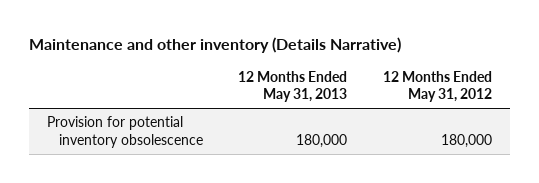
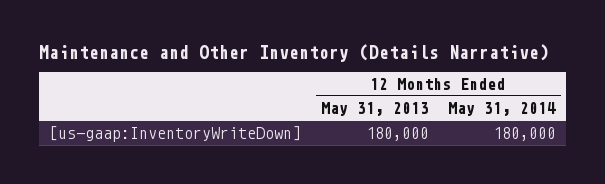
- Maintenance and other inventory (Details Narrative)
+ Maintenance and Other Inventory (Details Narrative)
- | 12 Months Ended May 31, 2013 | 12 Months Ended May 31, 2012
+ | 12 Months Ended May 31, 2013 | 12 Months Ended May 31, 2014
- Provision for potential inventory obsolescence | 180,000 | 180,000
+ [us-gaap:InventoryWriteDown] | 180,000 | 180,000

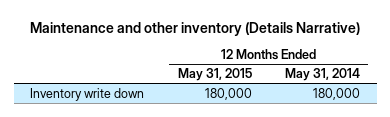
- Maintenance and Other Inventory (Details Narrative)
+ Maintenance and other inventory (Details Narrative)
- | 12 Months Ended May 31, 2013 | 12 Months Ended May 31, 2014
+ | 12 Months Ended May 31, 2015 | 12 Months Ended May 31, 2014
- [us-gaap:InventoryWriteDown] | 180,000 | 180,000
+ Inventory write down | 180,000 | 180,000

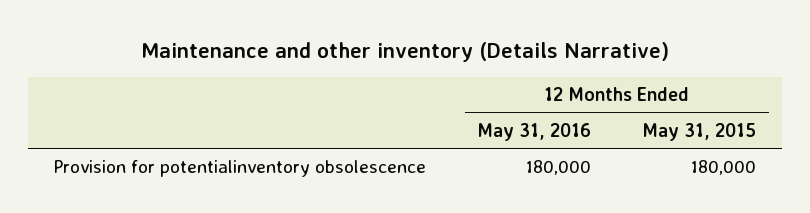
- | 12 Months Ended May 31, 2015 | 12 Months Ended May 31, 2014
+ | 12 Months Ended May 31, 2016 | 12 Months Ended May 31, 2015
- Inventory write down | 180,000 | 180,000
+ Provision for potentialinventory obsolescence | 180,000 | 180,000

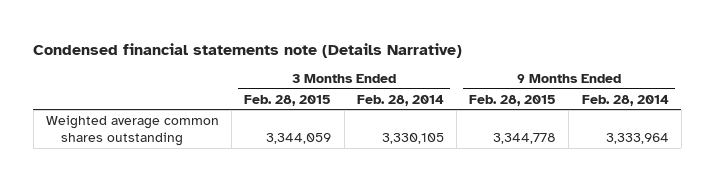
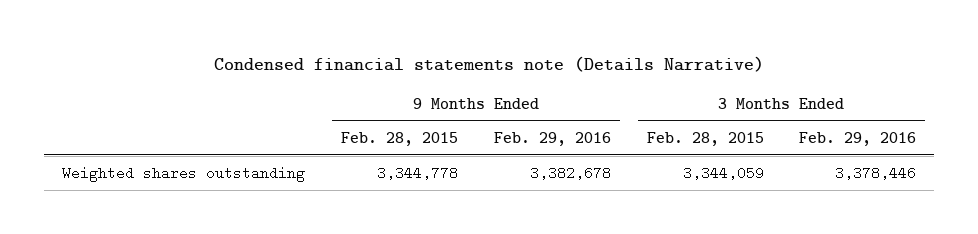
- | 3 Months Ended Feb. 28, 2015 | 3 Months Ended Feb. 28, 2014 | 9 Months Ended Feb. 28, 2015 | 9 Months Ended Feb. 28, 2014
+ | 9 Months Ended Feb. 28, 2015 | 9 Months Ended Feb. 29, 2016 | 3 Months Ended Feb. 28, 2015 | 3 Months Ended Feb. 29, 2016
- Weighted average common shares outstanding | 3,344,059 | 3,330,105 | 3,344,778 | 3,333,964
+ Weighted shares outstanding | 3,344,778 | 3,382,678 | 3,344,059 | 3,378,446

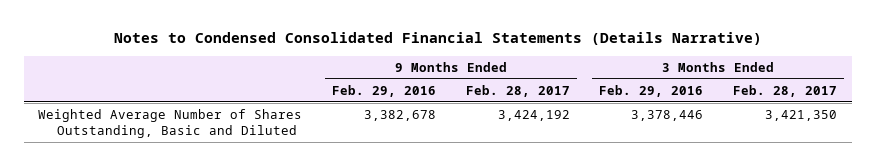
- Condensed financial statements note (Details Narrative)
+ Notes to Condensed Consolidated Financial Statements (Details Narrative)
- | 9 Months Ended Feb. 28, 2015 | 9 Months Ended Feb. 29, 2016 | 3 Months Ended Feb. 28, 2015 | 3 Months Ended Feb. 29, 2016
+ | 9 Months Ended Feb. 29, 2016 | 9 Months Ended Feb. 28, 2017 | 3 Months Ended Feb. 29, 2016 | 3 Months Ended Feb. 28, 2017
- Weighted shares outstanding | 3,344,778 | 3,382,678 | 3,344,059 | 3,378,446
+ Weighted Average Number of Shares Outstanding, Basic and Diluted | 3,382,678 | 3,424,192 | 3,378,446 | 3,421,350

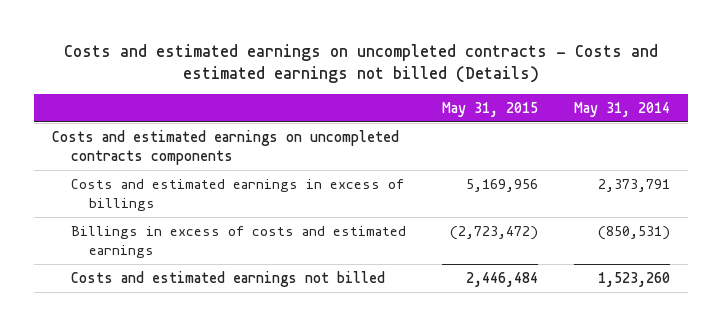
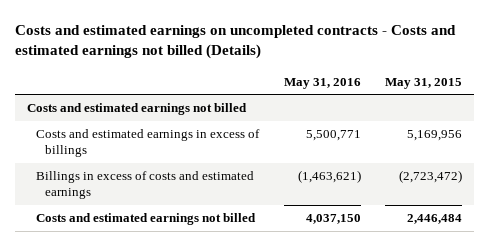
- | May 31, 2015 | May 31, 2014
+ | May 31, 2016 | May 31, 2015
- Costs and estimated earnings on uncompleted contracts components
+ Costs and estimated earnings not billed

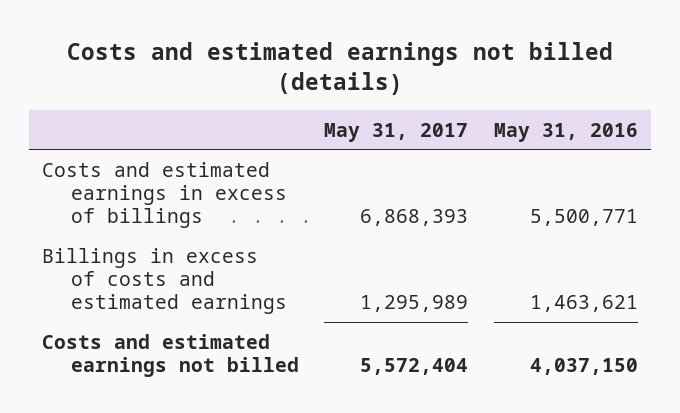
- Costs and estimated earnings on uncompleted contracts - Costs and estimated earnings not billed (Details)
+ Costs and estimated earnings not billed (details)
- | May 31, 2016 | May 31, 2015
+ | May 31, 2017 | May 31, 2016
- Costs and estimated earnings not billed
- Billings in excess of costs and estimated earnings | (1,463,621) | (2,723,472)
+ Billings in excess of costs and estimated earnings | 1,295,989 | 1,463,621

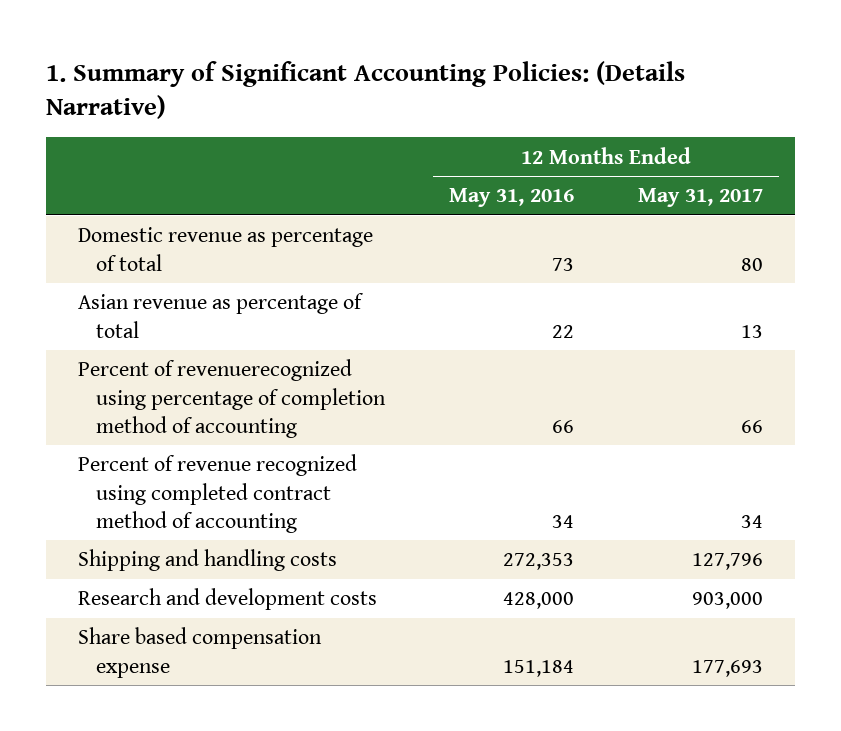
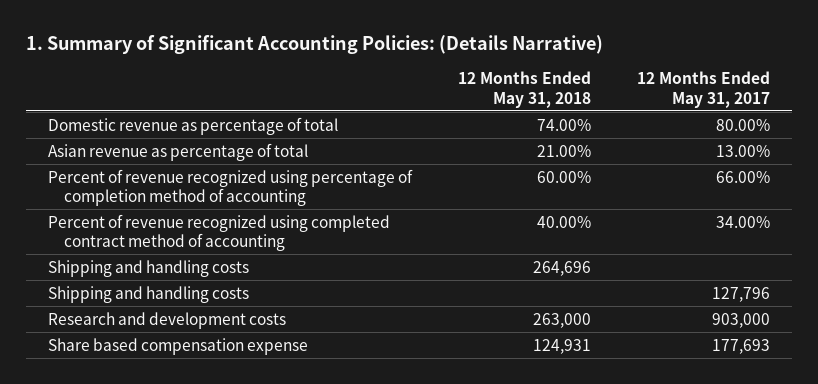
- | 12 Months Ended May 31, 2016 | 12 Months Ended May 31, 2017
+ | 12 Months Ended May 31, 2018 | 12 Months Ended May 31, 2017
- Domestic revenue as percentage of total | 73 | 80
- Asian revenue as percentage of total | 22 | 13
- Percent of revenuerecognized using percentage of completion method of accounting | 66 | 66
- Percent of revenue recognized using completed contract method of accounting | 34 | 34
+ Domestic revenue as percentage of total | 74.00% | 80.00%
+ Asian revenue as percentage of total | 21.00% | 13.00%
+ Percent of revenue recognized using percentage of completion method of accounting | 60.00% | 66.00%
+ Percent of revenue recognized using completed contract method of accounting | 40.00% | 34.00%
+ Shipping and handling costs | 264,696 |

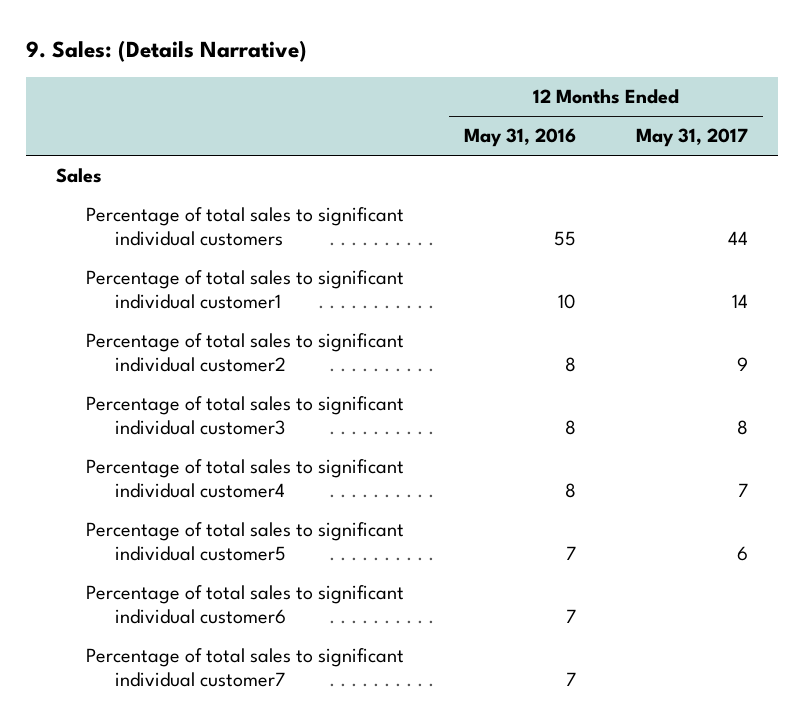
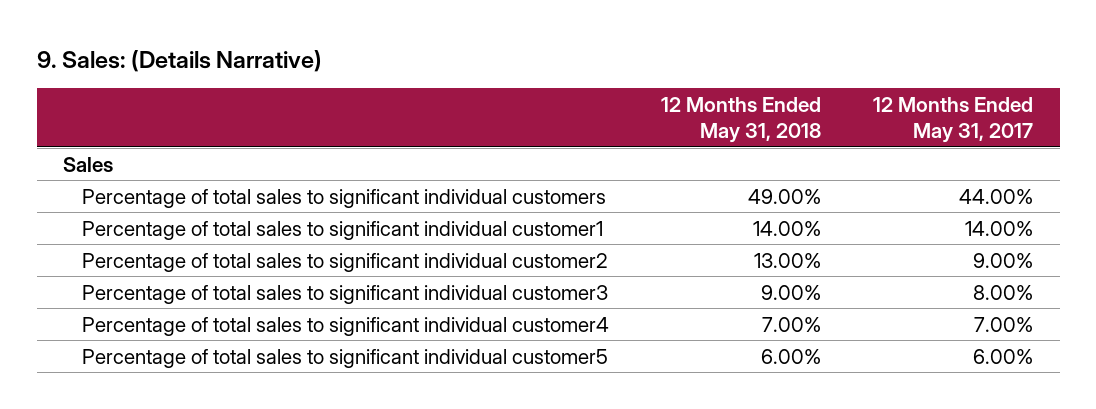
- | 12 Months Ended May 31, 2016 | 12 Months Ended May 31, 2017
+ | 12 Months Ended May 31, 2018 | 12 Months Ended May 31, 2017
- Percentage of total sales to significant individual customers | 55 | 44
- Percentage of total sales to significant individual customer1 | 10 | 14
- Percentage of total sales to significant individual customer2 | 8 | 9
- Percentage of total sales to significant individual customer3 | 8 | 8
- Percentage of total sales to significant individual customer4 | 8 | 7
- Percentage of total sales to significant individual customer5 | 7 | 6
- Percentage of total sales to significant individual customer6 | 7 |
- Percentage of total sales to significant individual customer7 | 7 |
+ Percentage of total sales to significant individual customers | 49.00% | 44.00%
+ Percentage of total sales to significant individual customer1 | 14.00% | 14.00%
+ Percentage of total sales to significant individual customer2 | 13.00% | 9.00%
+ Percentage of total sales to significant individual customer3 | 9.00% | 8.00%
+ Percentage of total sales to significant individual customer4 | 7.00% | 7.00%
+ Percentage of total sales to significant individual customer5 | 6.00% | 6.00%

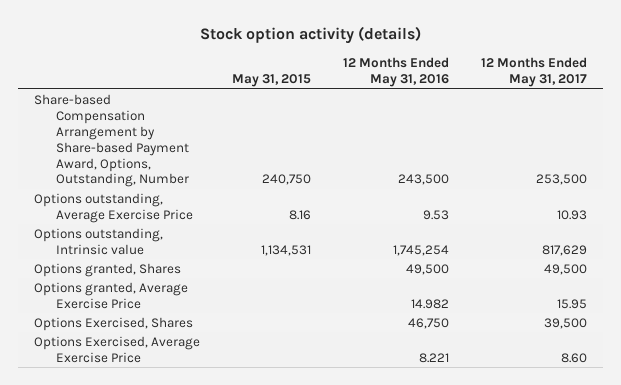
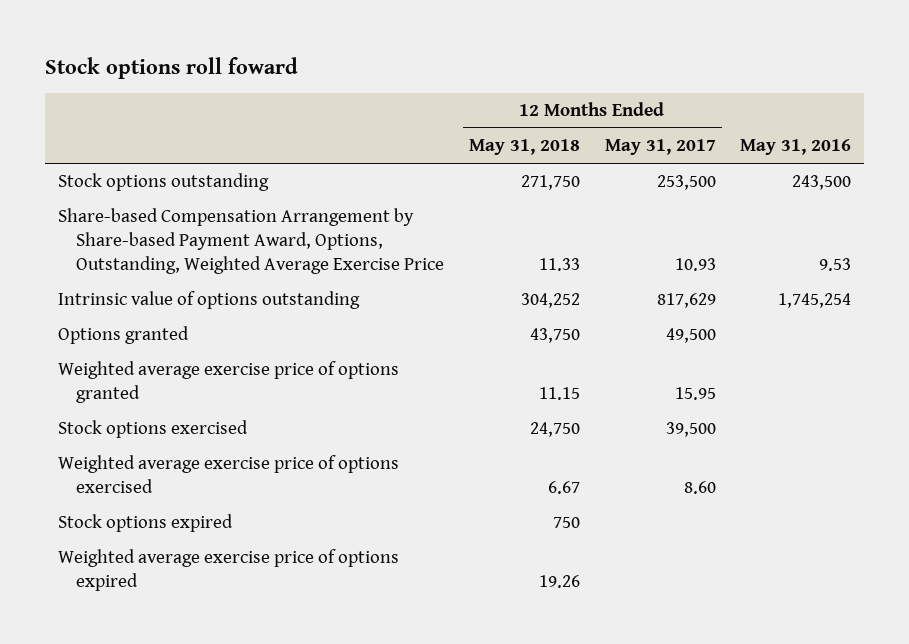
- Stock option activity (details)
+ Stock options roll foward
- | May 31, 2015 | 12 Months Ended May 31, 2016 | 12 Months Ended May 31, 2017
+ | 12 Months Ended May 31, 2018 | 12 Months Ended May 31, 2017 | May 31, 2016
- Share-based Compensation Arrangement by Share-based Payment Award, Options, Outstanding, Number | 240,750 | 243,500 | 253,500
- Options outstanding, Average Exercise Price | 8.16 | 9.53 | 10.93
- Options outstanding, Intrinsic value | 1,134,531 | 1,745,254 | 817,629
- Options granted, Shares | | 49,500 | 49,500
- Options granted, Average Exercise Price | | 14.982 | 15.95
- Options Exercised, Shares | | 46,750 | 39,500
- Options Exercised, Average Exercise Price | | 8.221 | 8.60
+ Stock options outstanding | 271,750 | 253,500 | 243,500
+ Share-based Compensation Arrangement by Share-based Payment Award, Options, Outstanding, Weighted Average Exercise Price | 11.33 | 10.93 | 9.53
+ Intrinsic value of options outstanding | 304,252 | 817,629 | 1,745,254
+ Options granted | 43,750 | 49,500 |
+ Weighted average exercise price of options granted | 11.15 | 15.95 |
+ Stock options exercised | 24,750 | 39,500 |
+ Weighted average exercise price of options exercised | 6.67 | 8.60 |
+ Stock options expired | 750 | |
+ Weighted average exercise price of options expired | 19.26 | |

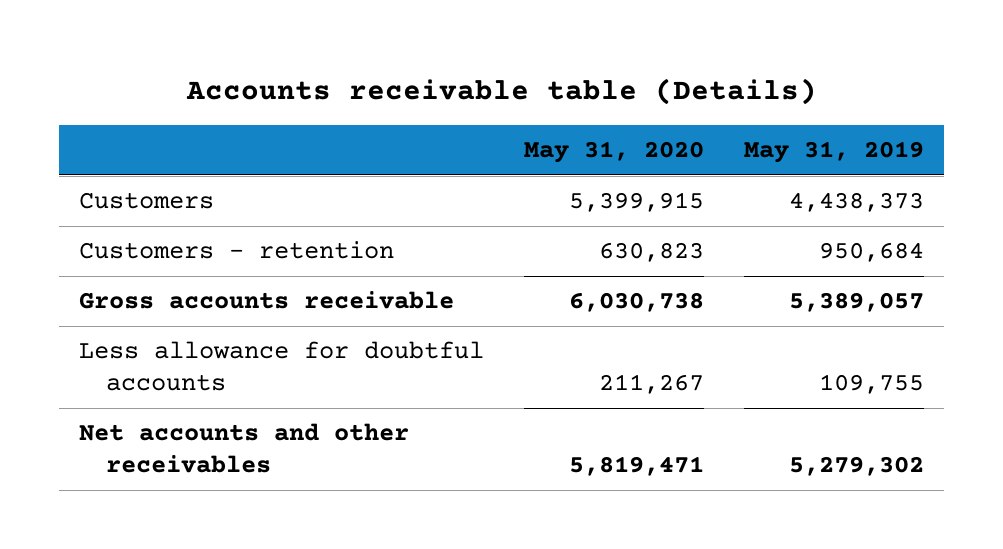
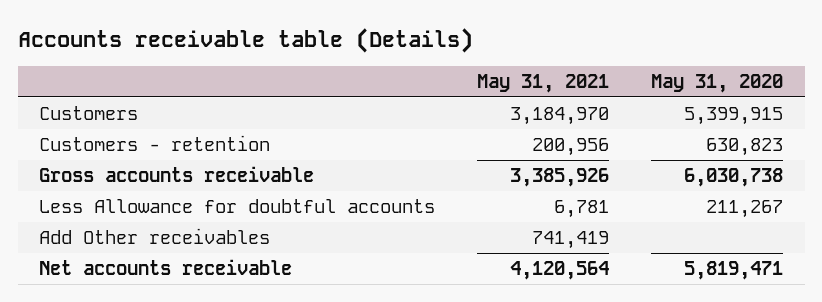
- | May 31, 2020 | May 31, 2019
+ | May 31, 2021 | May 31, 2020
- Less allowance for doubtful accounts | 211,267 | 109,755
- Net accounts and other receivables | 5,819,471 | 5,279,302
+ Less Allowance for doubtful accounts | 6,781 | 211,267
+ Add Other receivables | 741,419 |
+ Net accounts receivable | 4,120,564 | 5,819,471

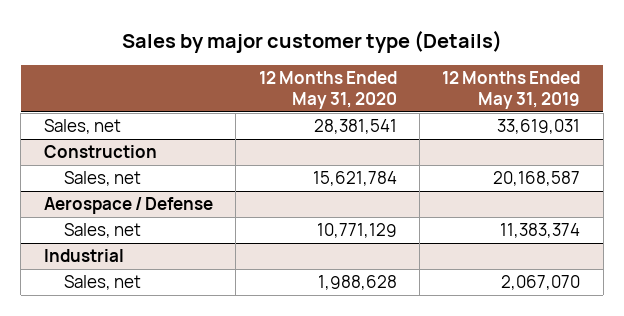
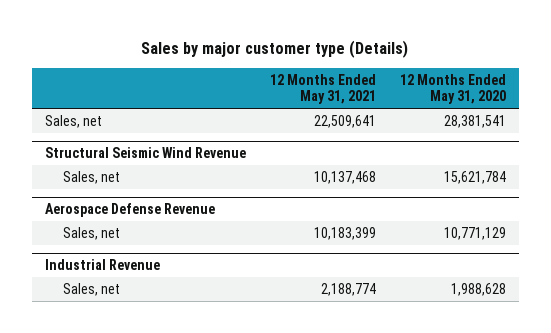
- | 12 Months Ended May 31, 2020 | 12 Months Ended May 31, 2019
+ | 12 Months Ended May 31, 2021 | 12 Months Ended May 31, 2020
- Construction
+ Structural Seismic Wind Revenue
- Aerospace / Defense
+ Aerospace Defense Revenue
- Industrial
+ Industrial Revenue

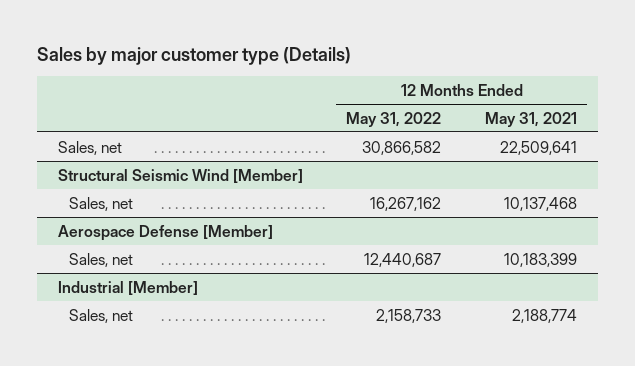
- | 12 Months Ended May 31, 2021 | 12 Months Ended May 31, 2020
+ | 12 Months Ended May 31, 2022 | 12 Months Ended May 31, 2021
- Structural Seismic Wind Revenue
+ Structural Seismic Wind [Member]
- Aerospace Defense Revenue
+ Aerospace Defense [Member]
- Industrial Revenue
+ Industrial [Member]

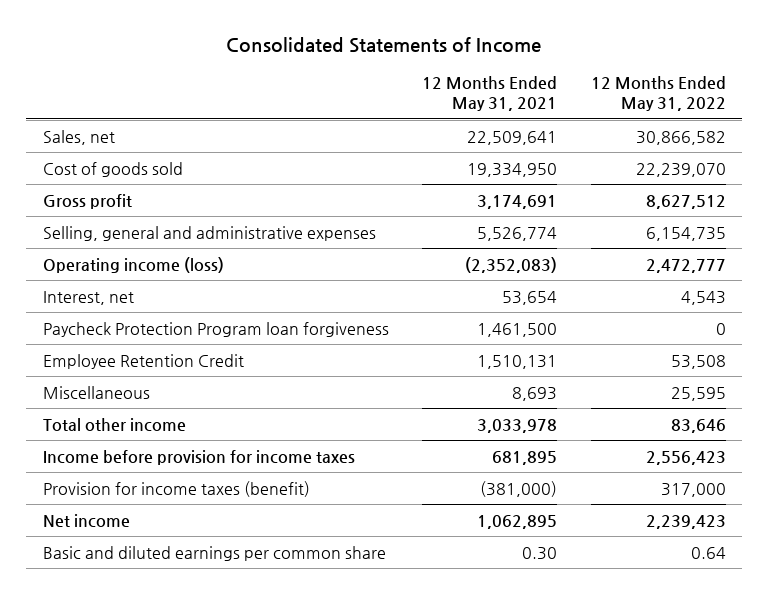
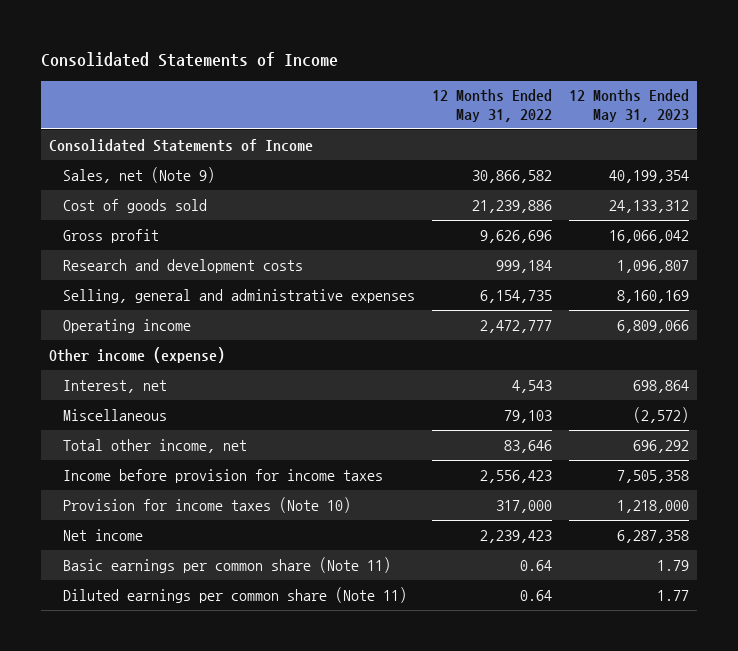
- | 12 Months Ended May 31, 2021 | 12 Months Ended May 31, 2022
+ | 12 Months Ended May 31, 2022 | 12 Months Ended May 31, 2023
- Sales, net | 22,509,641 | 30,866,582
- Cost of goods sold | 19,334,950 | 22,239,070
- Gross profit | 3,174,691 | 8,627,512
+ Consolidated Statements of Income
+ Sales, net (Note 9) | 30,866,582 | 40,199,354
+ Cost of goods sold | 21,239,886 | 24,133,312
+ Gross profit | 9,626,696 | 16,066,042
+ Research and development costs | 999,184 | 1,096,807
- Operating income (loss) | (2,352,083) | 2,472,777
+ Operating income | 2,472,777 | 6,809,066
+ Other income (expense)
- Paycheck Protection Program loan forgiveness | 1,461,500 | 0
- Employee Retention Credit | 1,510,131 | 53,508
- Miscellaneous | 8,693 | 25,595
- Total other income | 3,033,978 | 83,646
+ Miscellaneous | 79,103 | (2,572)
+ Total other income, net | 83,646 | 696,292
- Provision for income taxes (benefit) | (381,000) | 317,000
+ Provision for income taxes (Note 10) | 317,000 | 1,218,000
- Basic and diluted earnings per common share | 0.30 | 0.64
+ Basic earnings per common share (Note 11) | 0.64 | 1.79
+ Diluted earnings per common share (Note 11) | 0.64 | 1.77

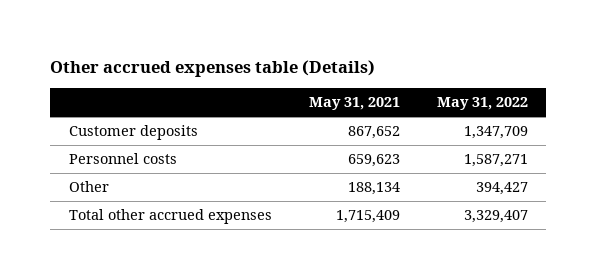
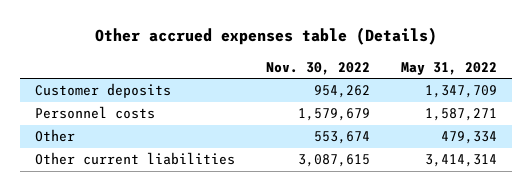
- | May 31, 2021 | May 31, 2022
+ | Nov. 30, 2022 | May 31, 2022
- Other | 188,134 | 394,427
- Total other accrued expenses | 1,715,409 | 3,329,407
+ Other | 553,674 | 479,334
+ Other current liabilities | 3,087,615 | 3,414,314

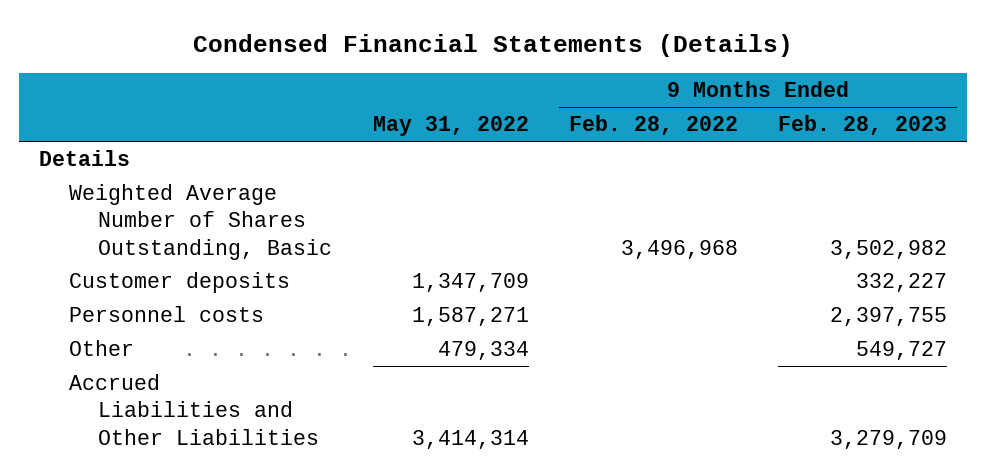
- Other accrued expenses table (Details)
+ Condensed Financial Statements (Details)
- | Nov. 30, 2022 | May 31, 2022
+ | May 31, 2022 | 9 Months Ended Feb. 28, 2022 | 9 Months Ended Feb. 28, 2023
+ Details
+ Weighted Average Number of Shares Outstanding, Basic | | 3,496,968 | 3,502,982
- Other current liabilities | 3,087,615 | 3,414,314
+ Accrued Liabilities and Other Liabilities | 3,414,314 | | 3,279,709

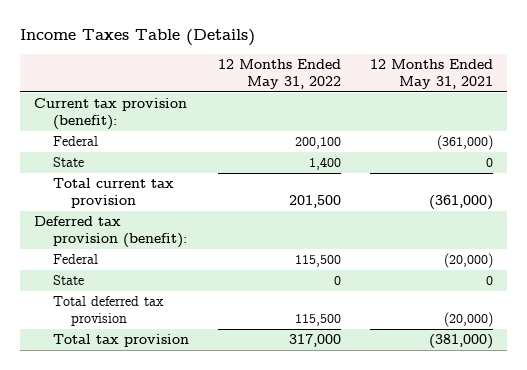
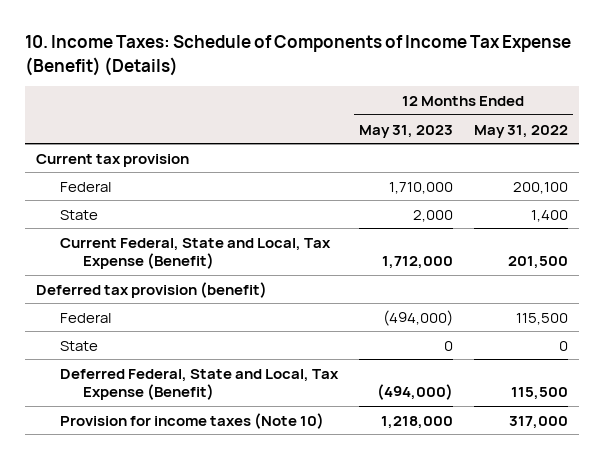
- Income Taxes Table (Details)
+ 10. Income Taxes: Schedule of Components of Income Tax Expense (Benefit) (Details)
- | 12 Months Ended May 31, 2022 | 12 Months Ended May 31, 2021
+ | 12 Months Ended May 31, 2023 | 12 Months Ended May 31, 2022
- Current tax provision (benefit):
+ Current tax provision
- Total current tax provision | 201,500 | (361,000)
- Deferred tax provision (benefit):
+ Current Federal, State and Local, Tax Expense (Benefit) | 1,712,000 | 201,500
+ Deferred tax provision (benefit)
- Total deferred tax provision | 115,500 | (20,000)
- Total tax provision | 317,000 | (381,000)
+ Deferred Federal, State and Local, Tax Expense (Benefit) | (494,000) | 115,500
+ Provision for income taxes (Note 10) | 1,218,000 | 317,000

